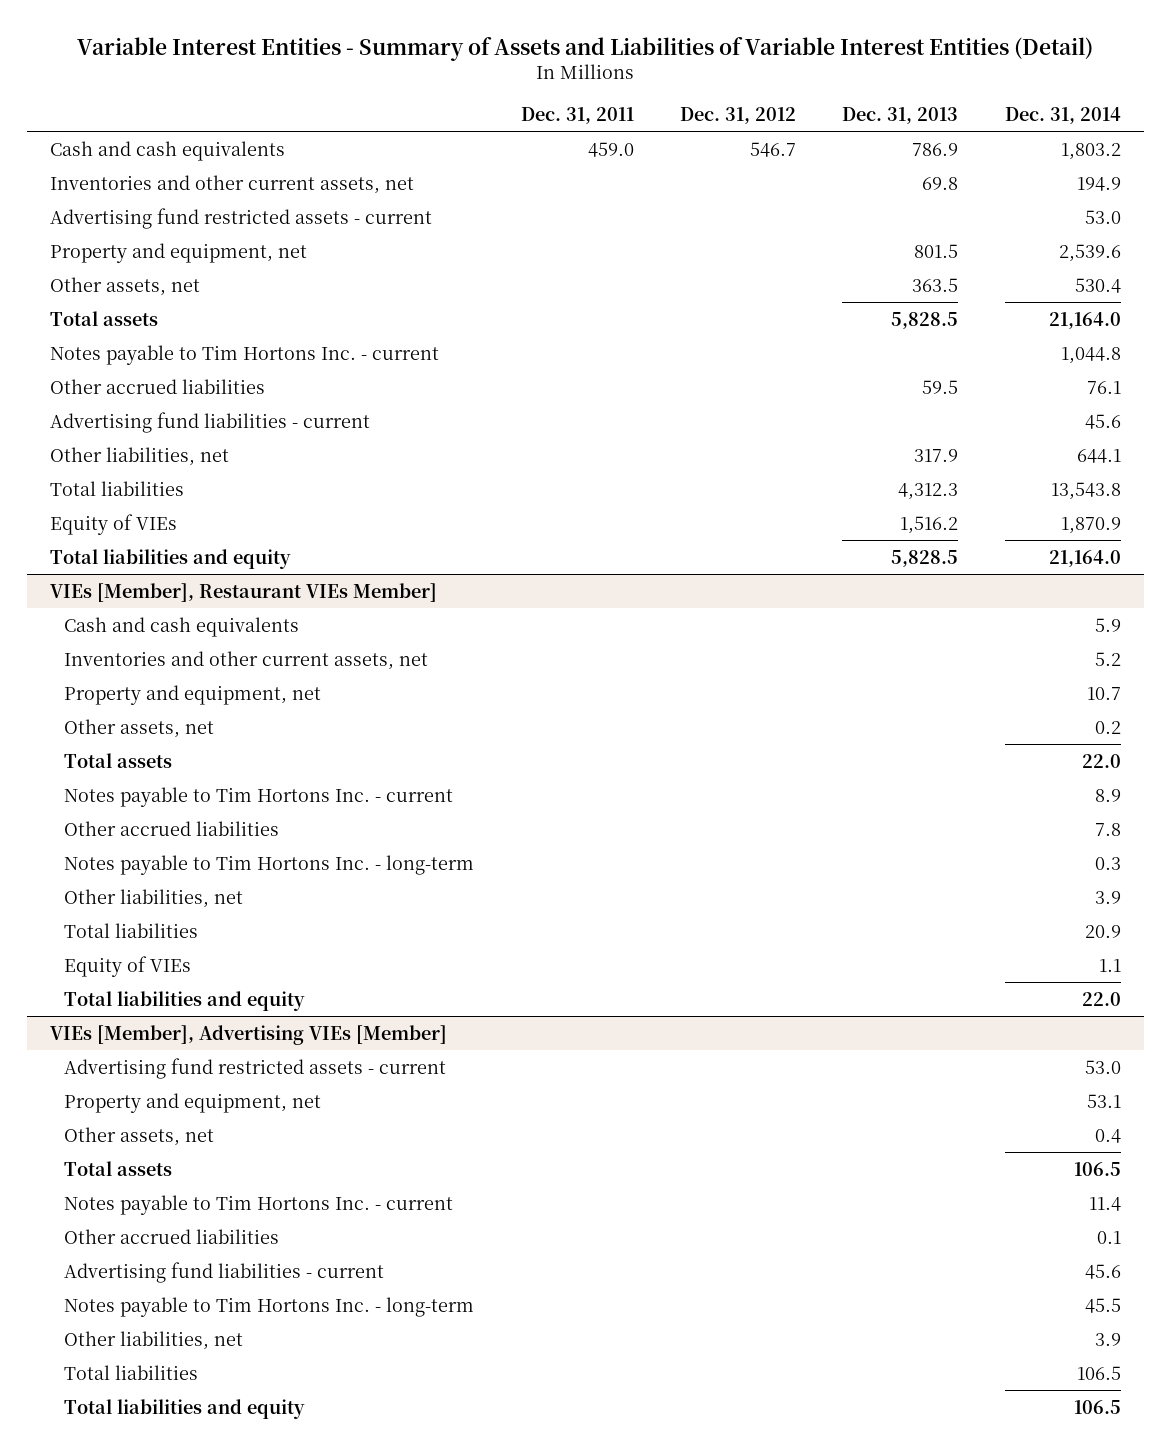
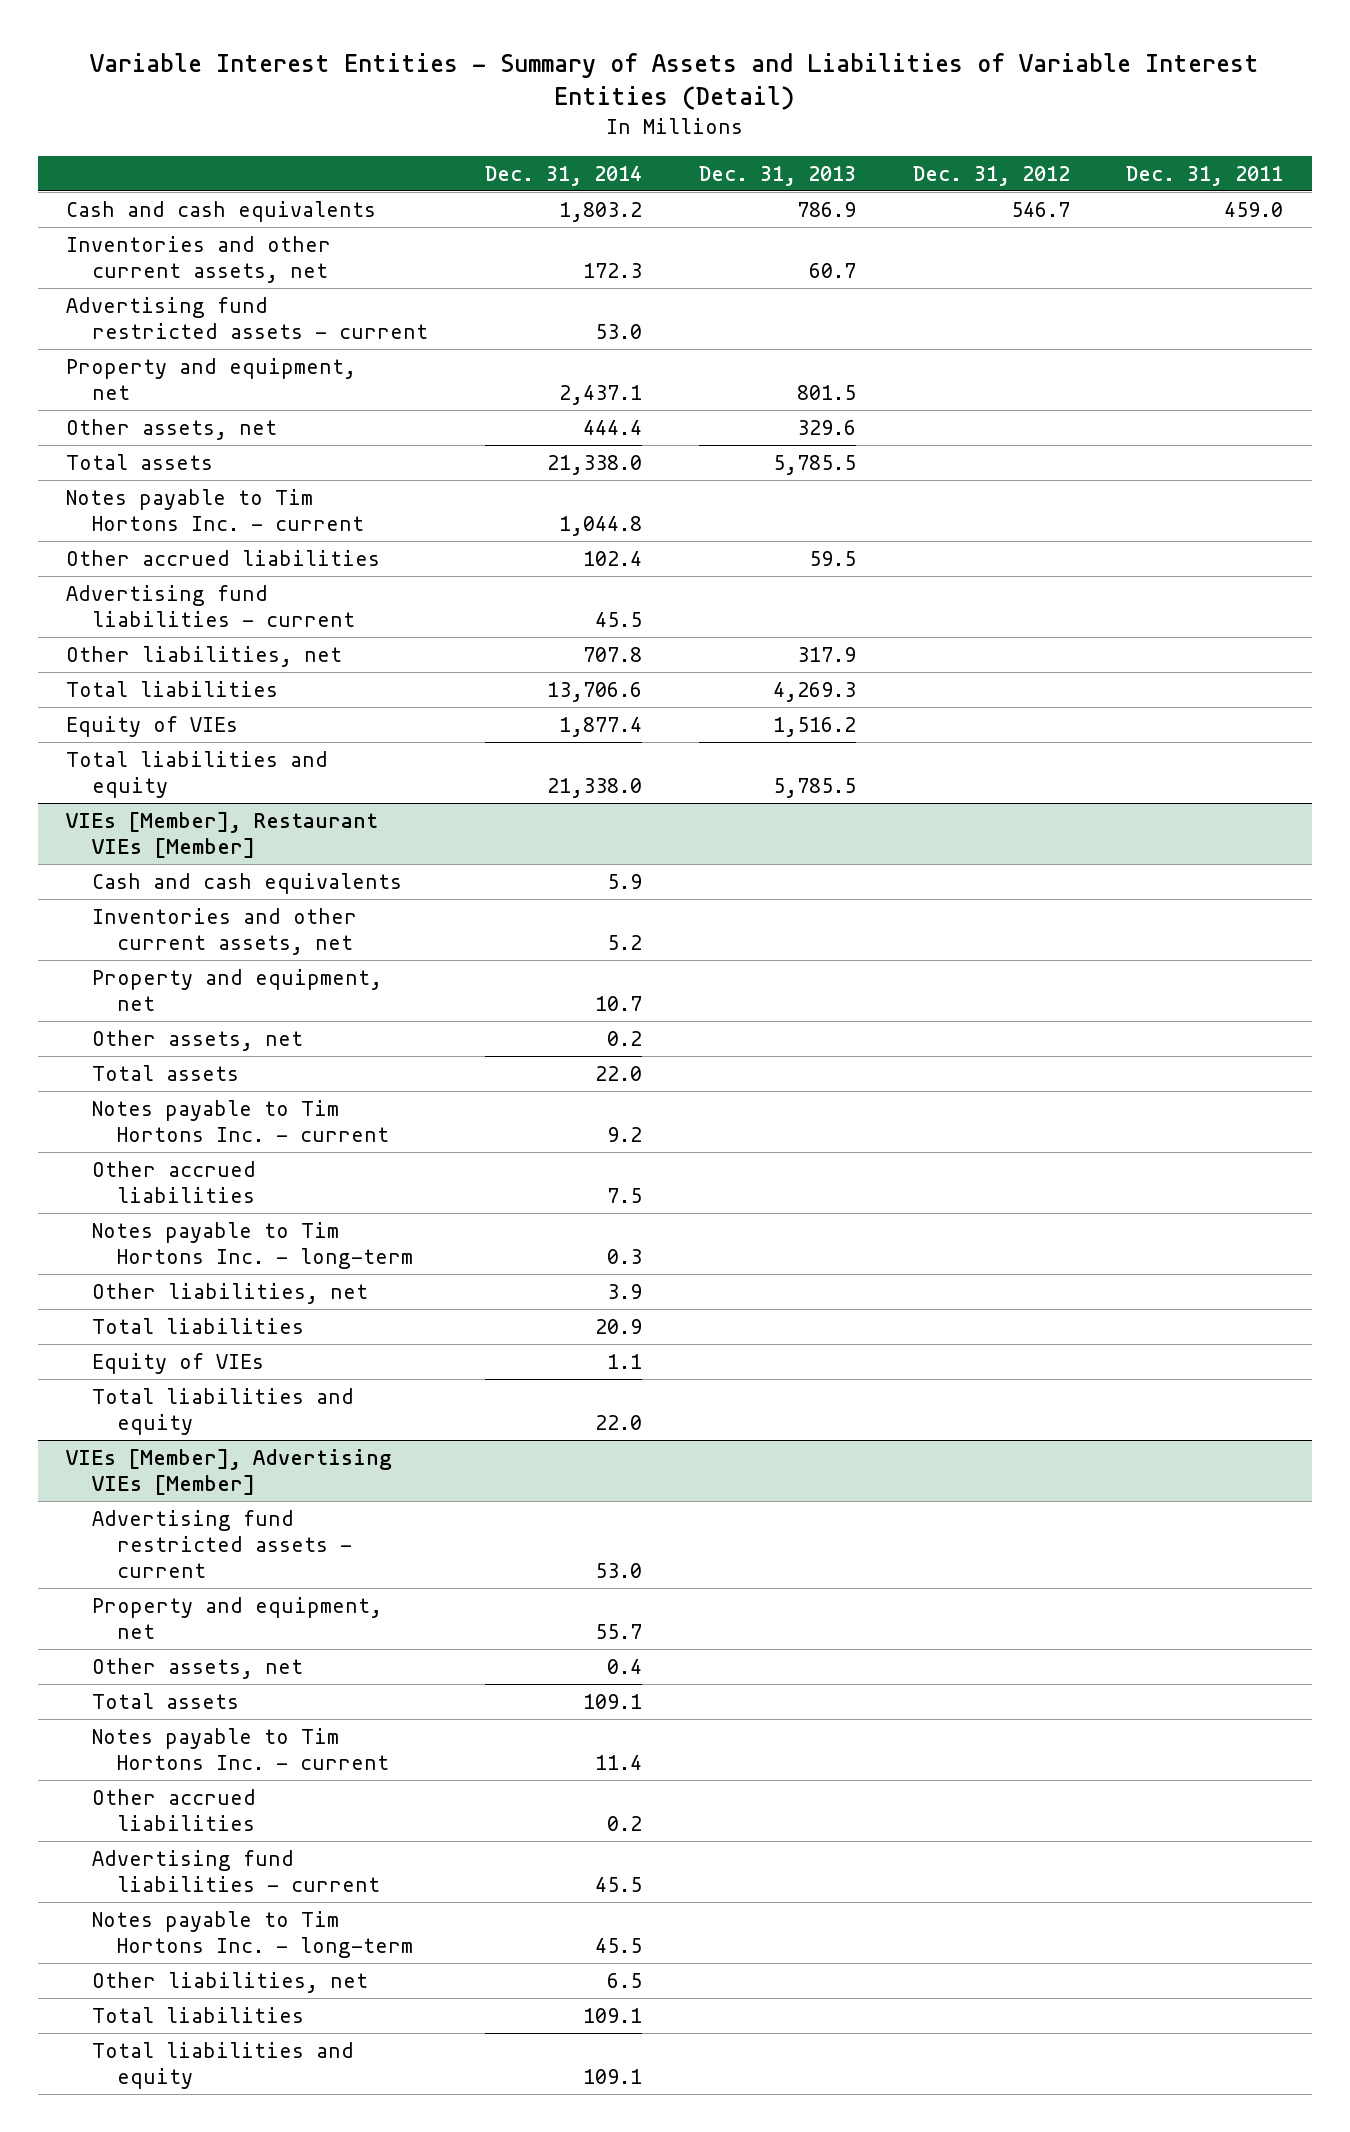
- | Dec. 31, 2011 | Dec. 31, 2012 | Dec. 31, 2013 | Dec. 31, 2014
+ | Dec. 31, 2014 | Dec. 31, 2013 | Dec. 31, 2012 | Dec. 31, 2011
- Inventories and other current assets, net | | | 69.8 | 194.9
+ Inventories and other current assets, net | 172.3 | 60.7 | |
- Property and equipment, net | | | 801.5 | 2,539.6
- Other assets, net | | | 363.5 | 530.4
- Total assets | | | 5,828.5 | 21,164.0
+ Property and equipment, net | 2,437.1 | 801.5 | |
+ Other assets, net | 444.4 | 329.6 | |
+ Total assets | 21,338.0 | 5,785.5 | |
- Other accrued liabilities | | | 59.5 | 76.1
- Advertising fund liabilities - current | | | | 45.6
- Other liabilities, net | | | 317.9 | 644.1
- Total liabilities | | | 4,312.3 | 13,543.8
- Equity of VIEs | | | 1,516.2 | 1,870.9
- Total liabilities and equity | | | 5,828.5 | 21,164.0
- VIEs [Member], Restaurant VIEs Member]
+ Other accrued liabilities | 102.4 | 59.5 | |
+ Advertising fund liabilities - current | 45.5 | | |
+ Other liabilities, net | 707.8 | 317.9 | |
+ Total liabilities | 13,706.6 | 4,269.3 | |
+ Equity of VIEs | 1,877.4 | 1,516.2 | |
+ Total liabilities and equity | 21,338.0 | 5,785.5 | |
+ VIEs [Member], Restaurant VIEs [Member]
- Notes payable to Tim Hortons Inc. - current | | | | 8.9
- Other accrued liabilities | | | | 7.8
+ Notes payable to Tim Hortons Inc. - current | 9.2 | | |
+ Other accrued liabilities | 7.5 | | |
@ VIEs [Member], Advertising VIEs [Member]
- Property and equipment, net | | | | 53.1
+ Property and equipment, net | 55.7 | | |
- Total assets | | | | 106.5
+ Total assets | 109.1 | | |
- Other accrued liabilities | | | | 0.1
- Advertising fund liabilities - current | | | | 45.6
+ Other accrued liabilities | 0.2 | | |
+ Advertising fund liabilities - current | 45.5 | | |
- Other liabilities, net | | | | 3.9
- Total liabilities | | | | 106.5
- Total liabilities and equity | | | | 106.5
+ Other liabilities, net | 6.5 | | |
+ Total liabilities | 109.1 | | |
+ Total liabilities and equity | 109.1 | | |

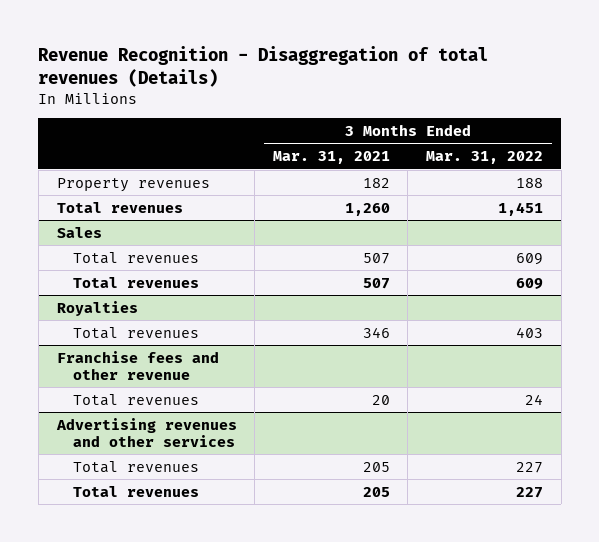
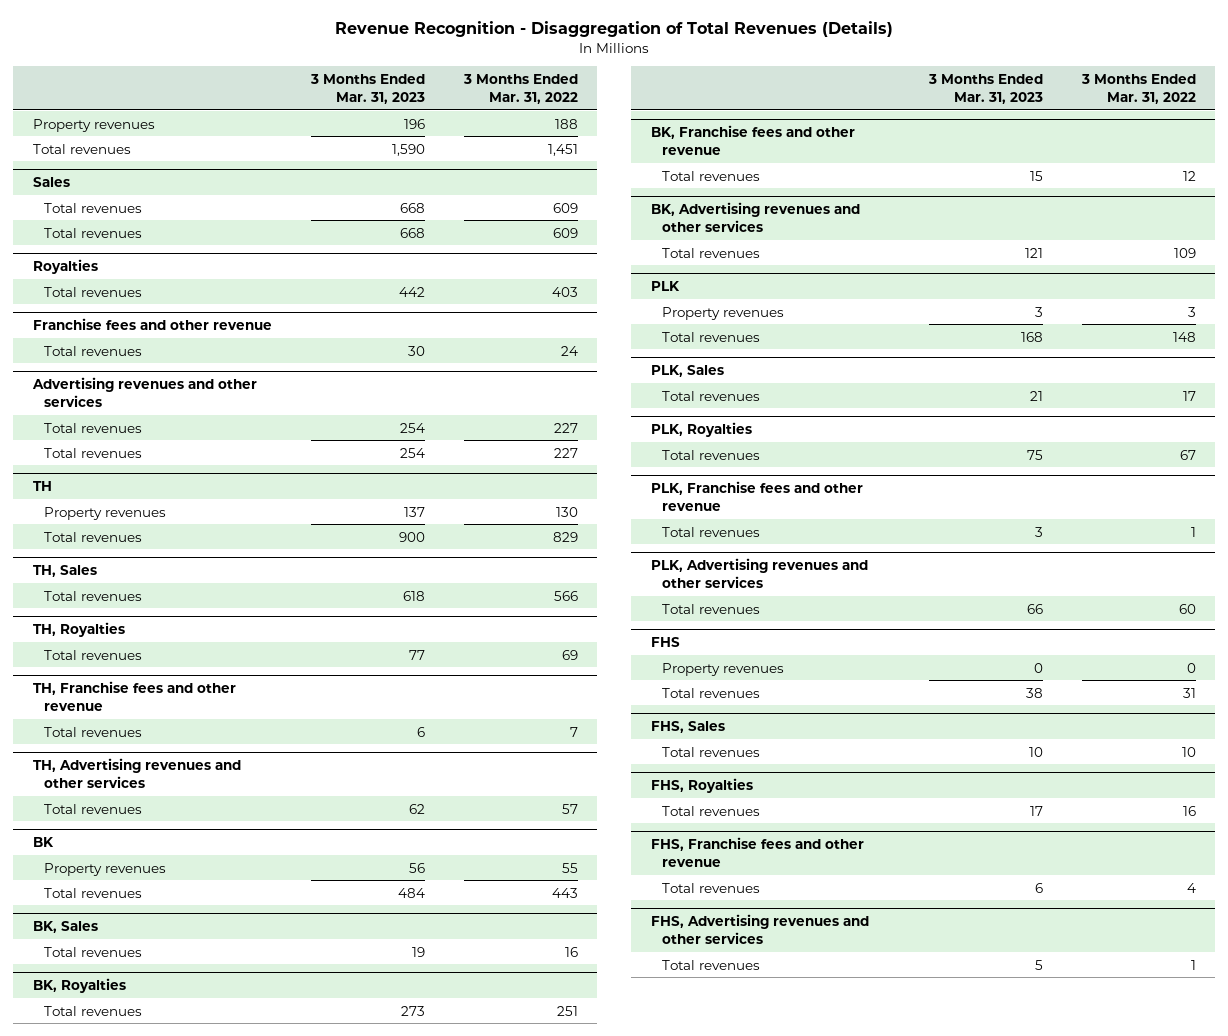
- Revenue Recognition - Disaggregation of total revenues (Details)
+ Revenue Recognition - Disaggregation of Total Revenues (Details)
- | 3 Months Ended Mar. 31, 2021 | 3 Months Ended Mar. 31, 2022
+ | 3 Months Ended Mar. 31, 2023 | 3 Months Ended Mar. 31, 2022
+ TH
+ Property revenues | 137 | 130
+ Total revenues | 900 | 829
+ TH, Sales
+ Total revenues | 618 | 566
+ TH, Royalties
+ Total revenues | 77 | 69
+ TH, Franchise fees and other revenue
+ Total revenues | 6 | 7
+ TH, Advertising revenues and other services
+ Total revenues | 62 | 57
+ BK
+ Property revenues | 56 | 55
+ Total revenues | 484 | 443
+ BK, Sales
+ Total revenues | 19 | 16
+ BK, Royalties
+ Total revenues | 273 | 251
+ BK, Franchise fees and other revenue
+ Total revenues | 15 | 12
+ BK, Advertising revenues and other services
+ Total revenues | 121 | 109
+ PLK
+ Property revenues | 3 | 3
+ Total revenues | 168 | 148
+ PLK, Sales
+ Total revenues | 21 | 17
+ PLK, Royalties
+ Total revenues | 75 | 67
+ PLK, Franchise fees and other revenue
+ Total revenues | 3 | 1
+ PLK, Advertising revenues and other services
+ Total revenues | 66 | 60
+ FHS
+ Property revenues | 0 | 0
+ Total revenues | 38 | 31
+ FHS, Sales
+ Total revenues | 10 | 10
+ FHS, Royalties
+ Total revenues | 17 | 16
+ FHS, Franchise fees and other revenue
+ Total revenues | 6 | 4
+ FHS, Advertising revenues and other services
+ Total revenues | 5 | 1

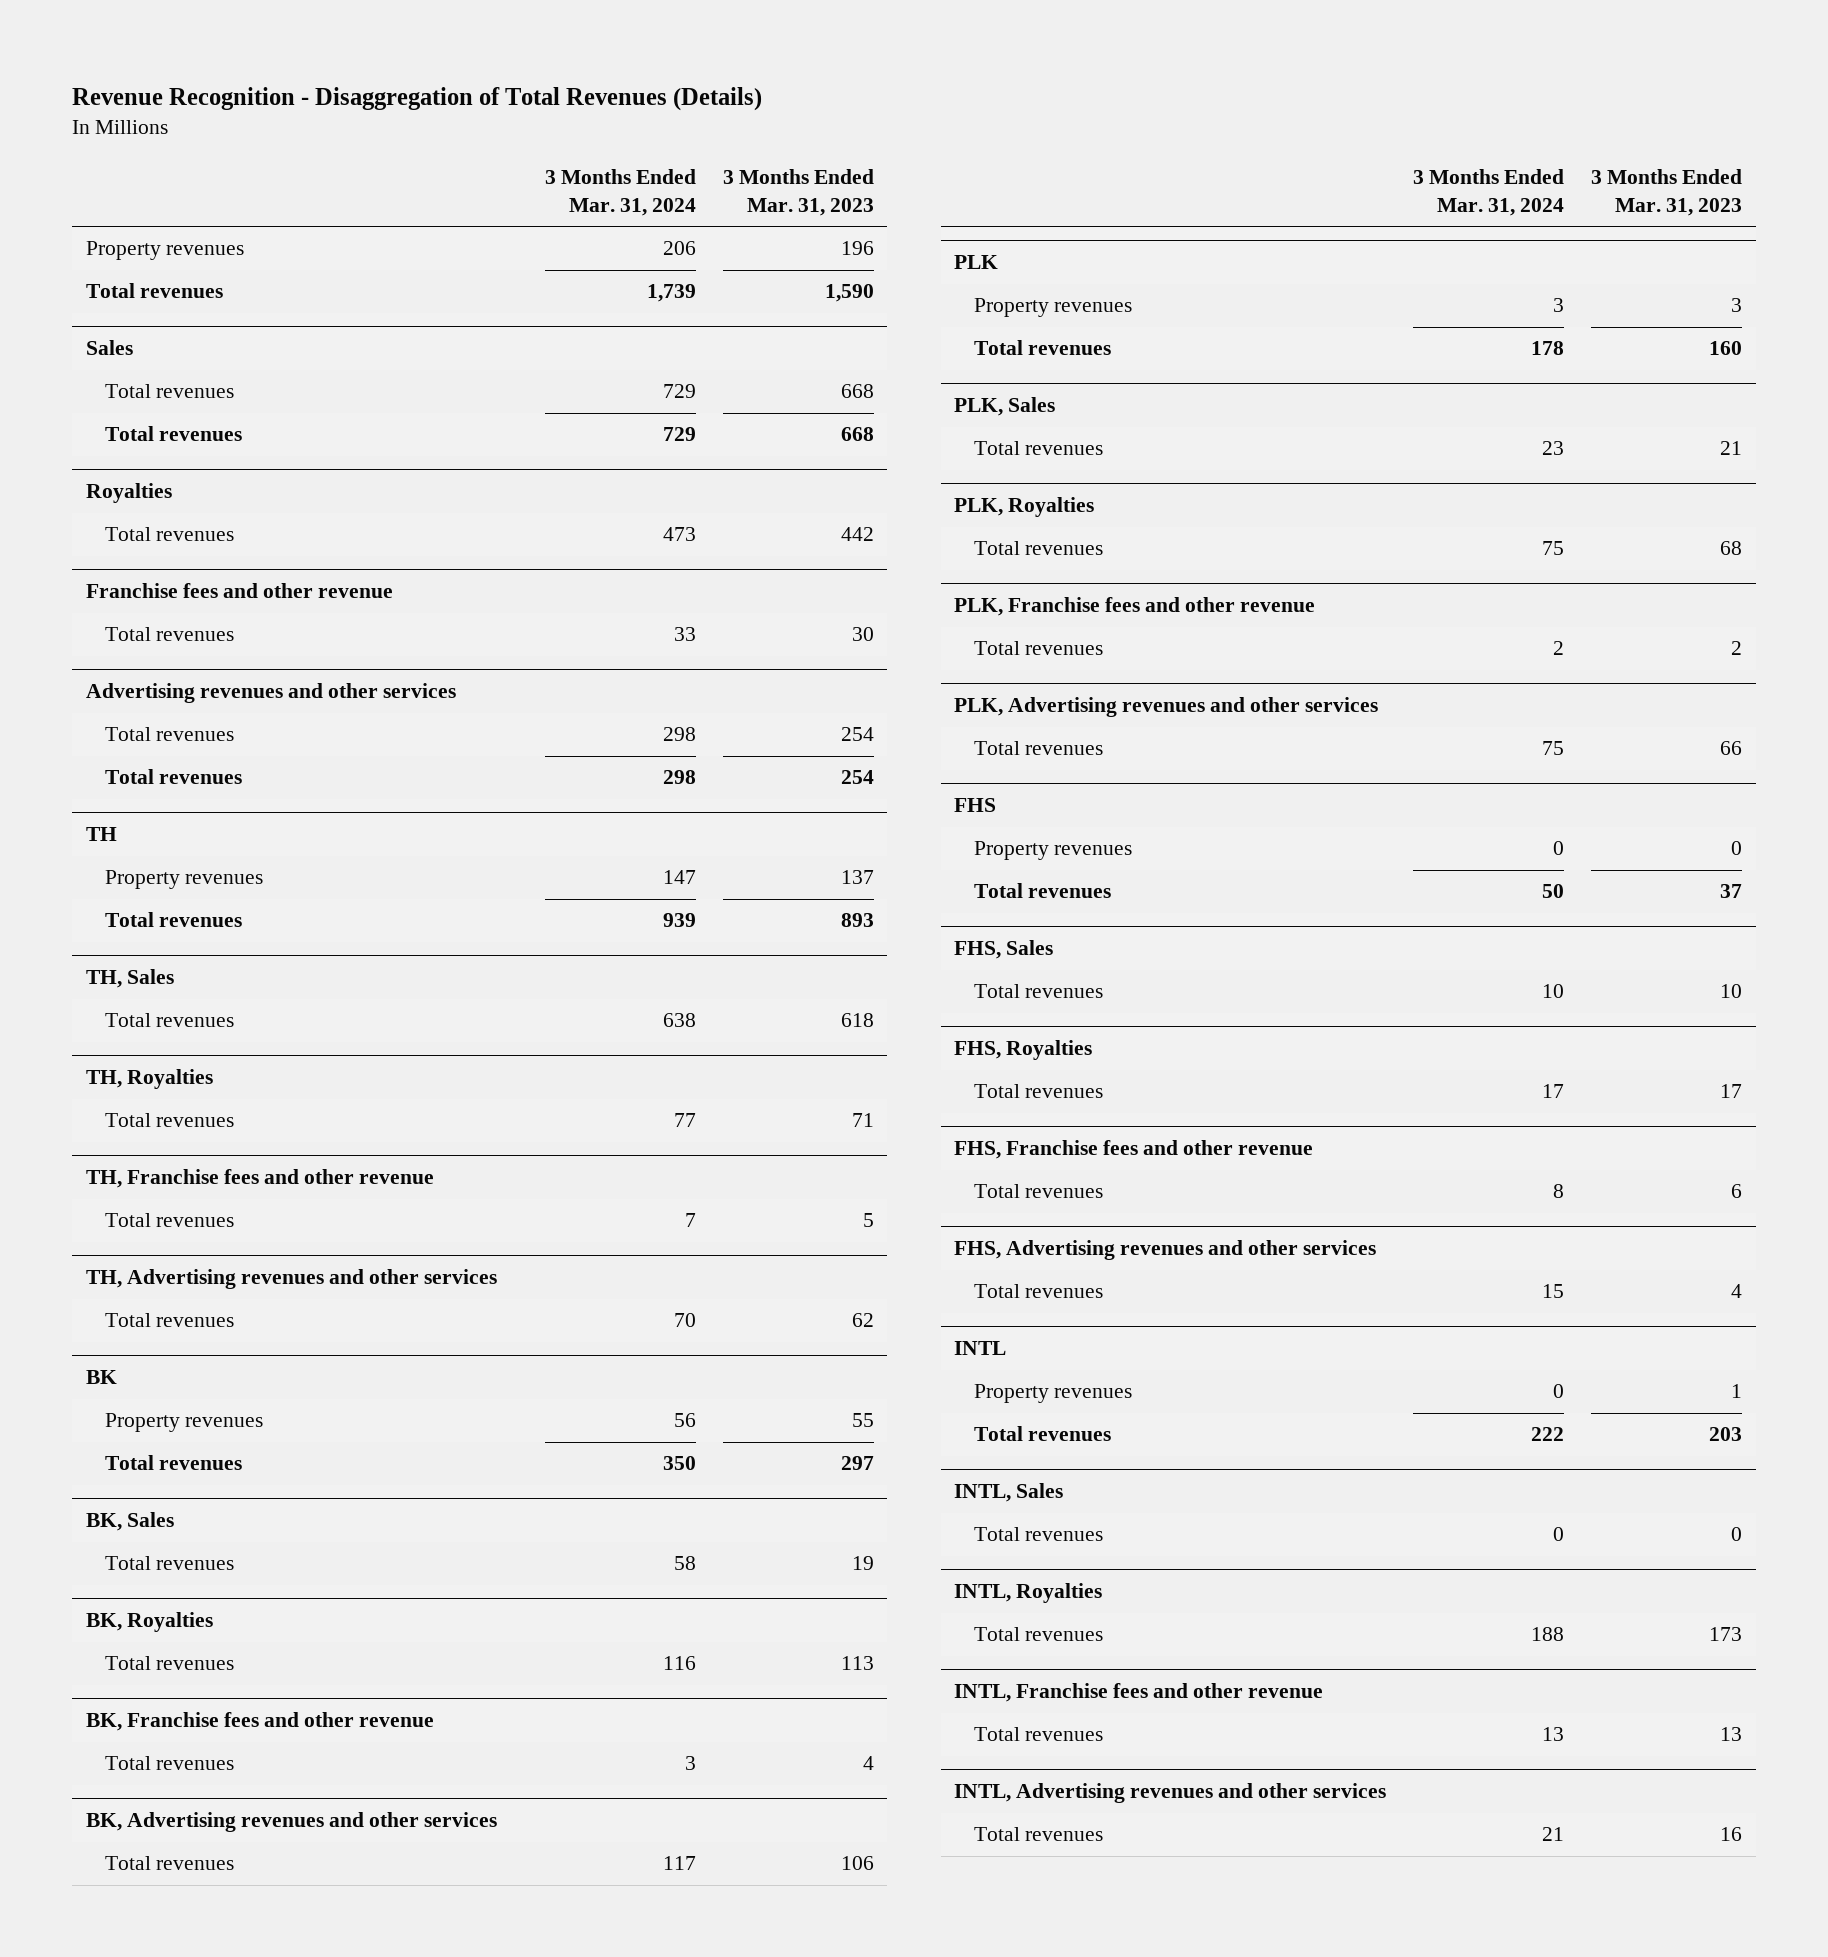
- | 3 Months Ended Mar. 31, 2023 | 3 Months Ended Mar. 31, 2022
+ | 3 Months Ended Mar. 31, 2024 | 3 Months Ended Mar. 31, 2023
@ TH
- Total revenues | 900 | 829
+ Total revenues | 939 | 893
@ TH, Royalties
- Total revenues | 77 | 69
+ Total revenues | 77 | 71
@ TH, Franchise fees and other revenue
- Total revenues | 6 | 7
+ Total revenues | 7 | 5
@ BK
- Property revenues | 56 | 55
- Total revenues | 484 | 443
+ Property revenues | 56 | 55
+ Total revenues | 350 | 297
@ BK, Royalties
- Total revenues | 273 | 251
+ Total revenues | 116 | 113
@ BK, Franchise fees and other revenue
- Total revenues | 15 | 12
+ Total revenues | 3 | 4
@ BK, Advertising revenues and other services
- Total revenues | 121 | 109
+ Total revenues | 117 | 106
@ PLK
- Total revenues | 168 | 148
+ Total revenues | 178 | 160
@ PLK, Royalties
- Total revenues | 75 | 67
+ Total revenues | 75 | 68
@ PLK, Franchise fees and other revenue
- Total revenues | 3 | 1
+ Total revenues | 2 | 2
@ FHS
- Total revenues | 38 | 31
+ Total revenues | 50 | 37
@ FHS, Advertising revenues and other services
- Total revenues | 5 | 1
+ Total revenues | 15 | 4
+ INTL
+ Property revenues | 0 | 1
+ Total revenues | 222 | 203
+ INTL, Sales
+ Total revenues | 0 | 0
+ INTL, Royalties
+ Total revenues | 188 | 173
+ INTL, Franchise fees and other revenue
+ Total revenues | 13 | 13
+ INTL, Advertising revenues and other services
+ Total revenues | 21 | 16

